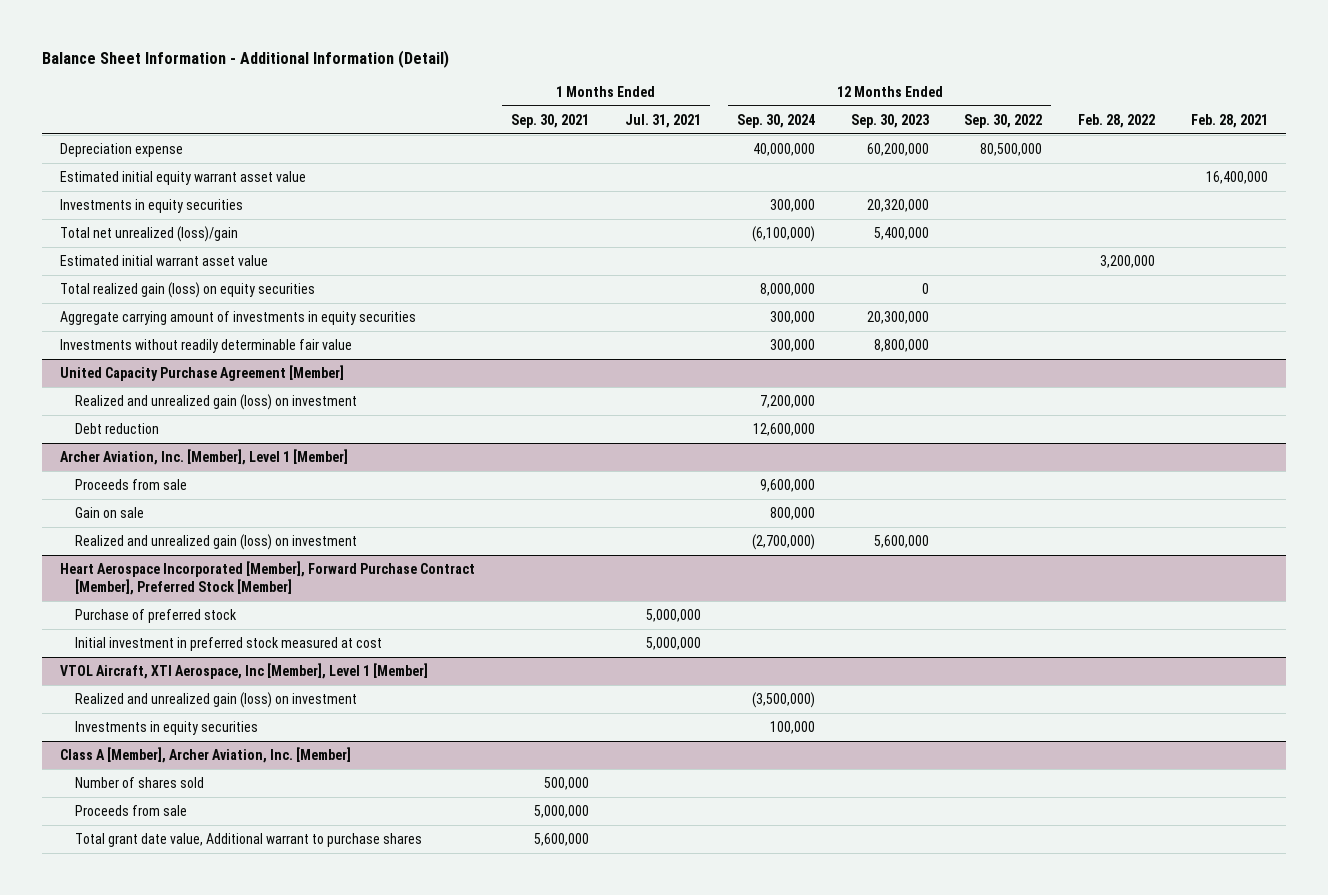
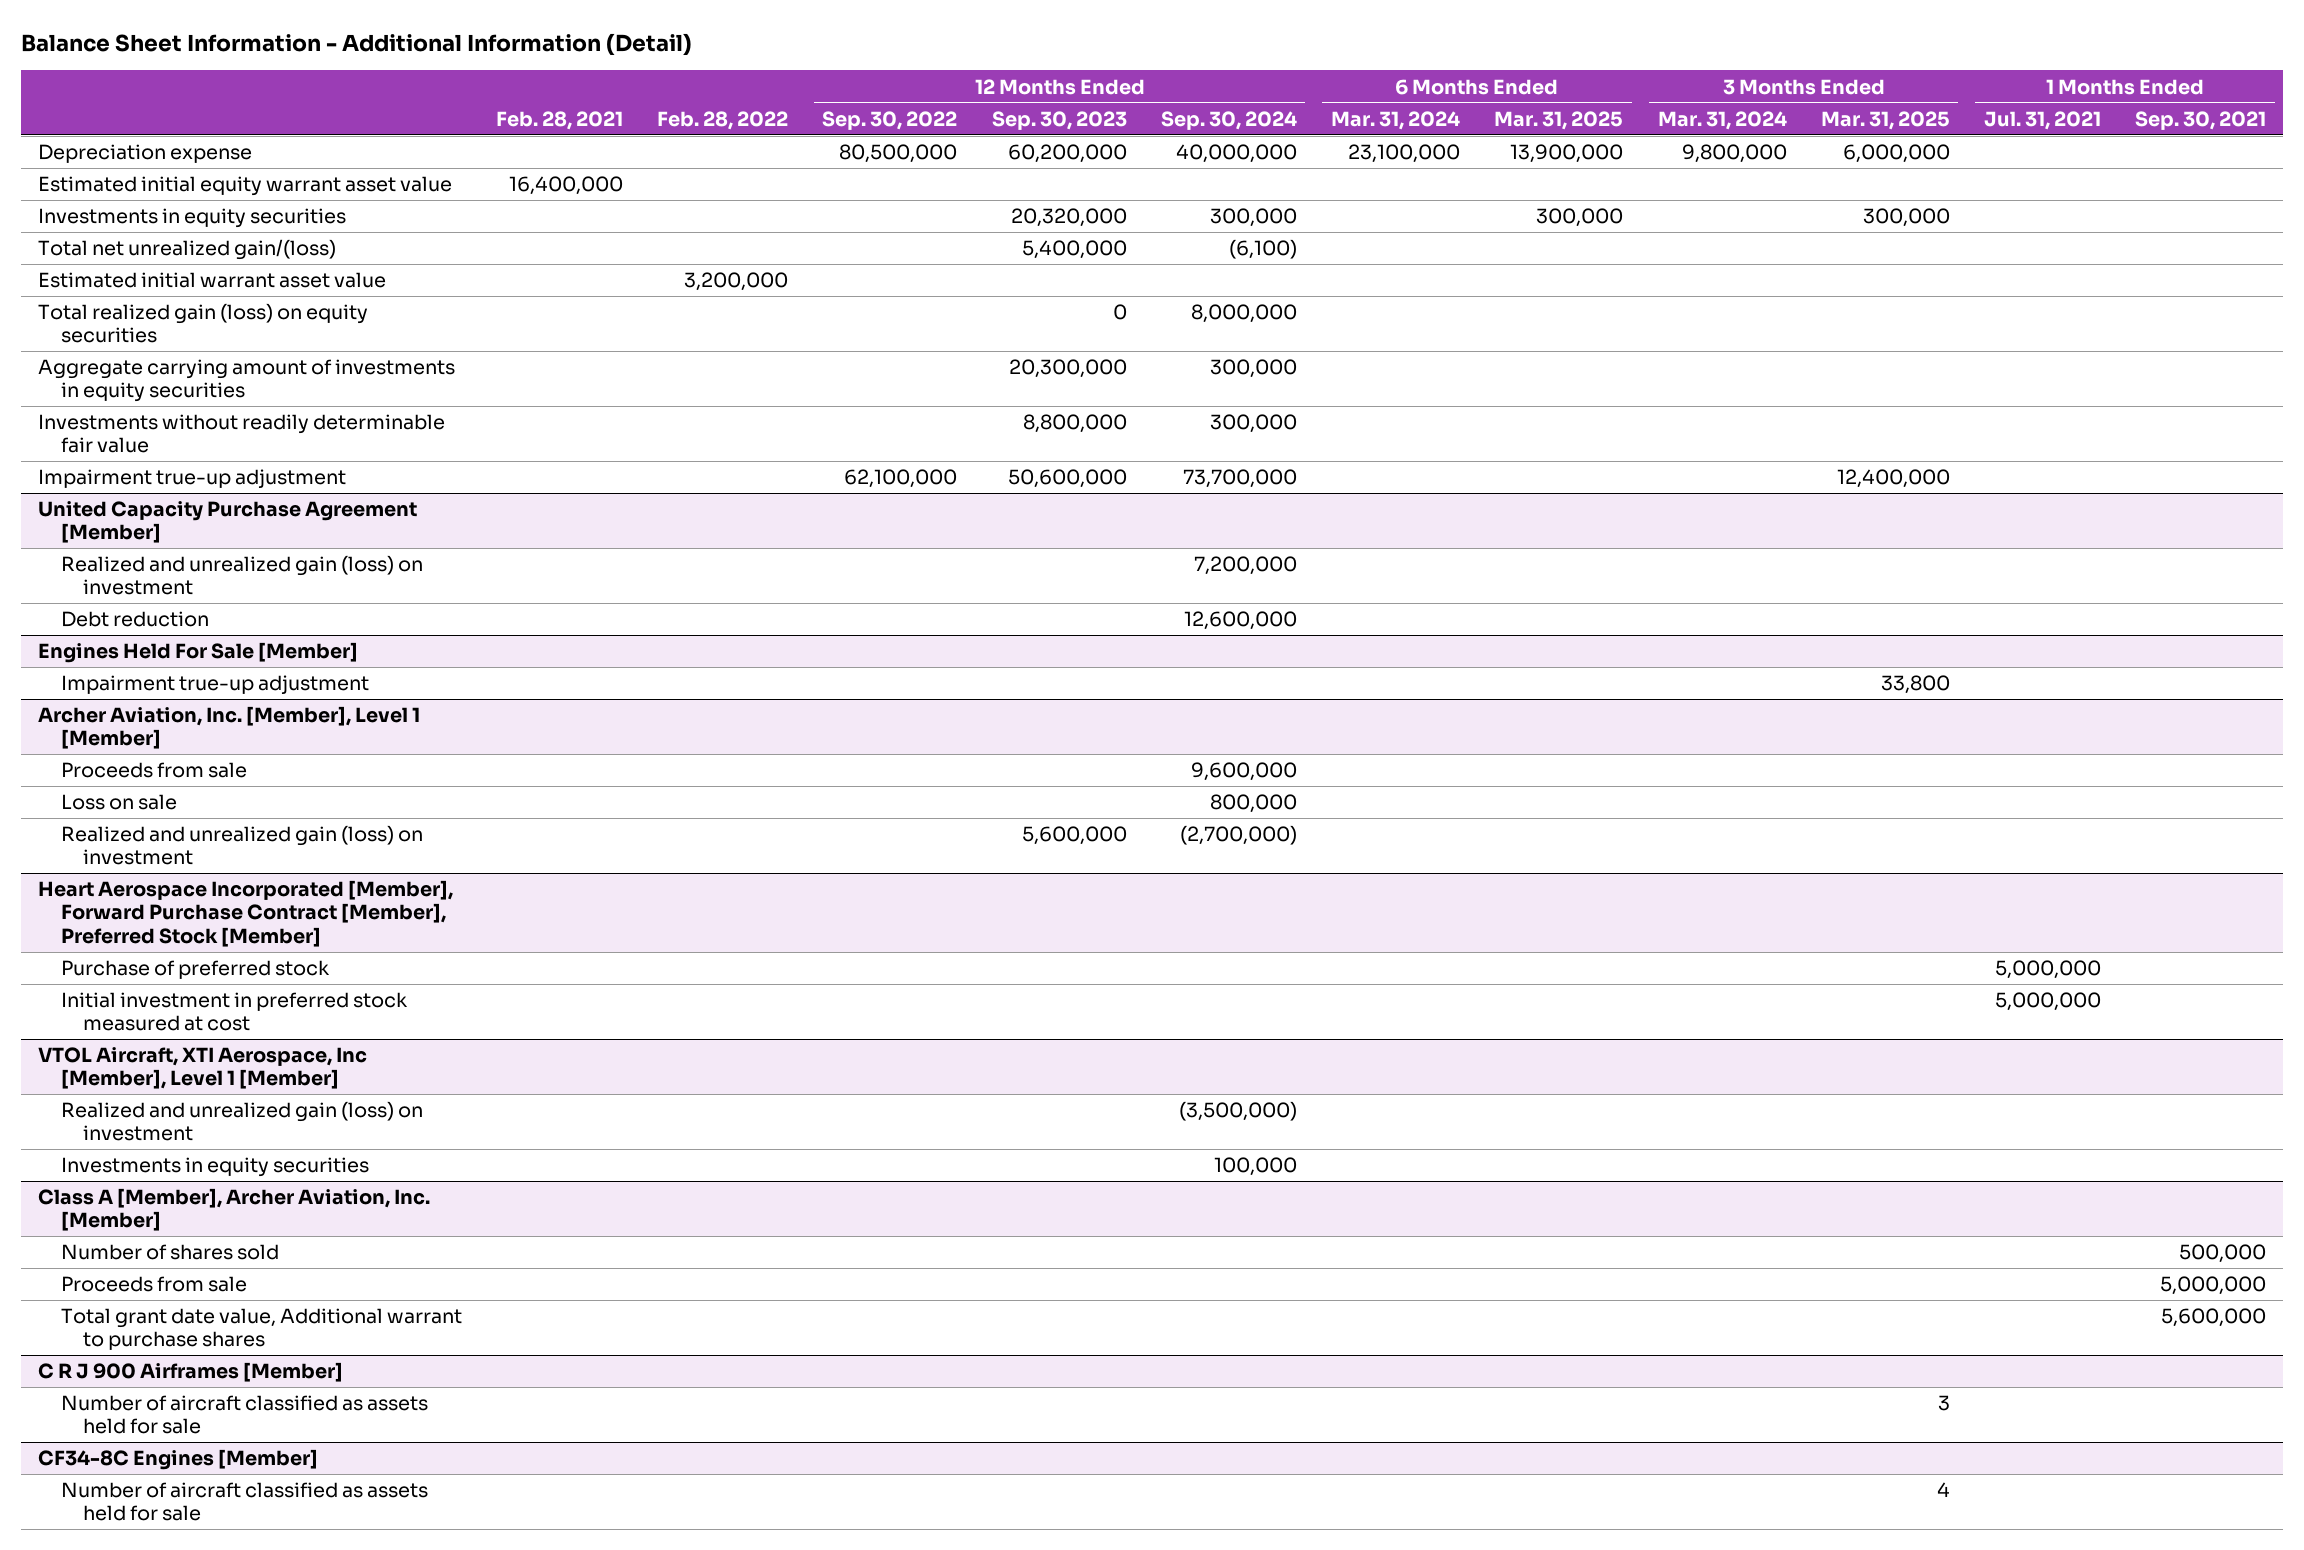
- | 1 Months Ended Sep. 30, 2021 | 1 Months Ended Jul. 31, 2021 | 12 Months Ended Sep. 30, 2024 | 12 Months Ended Sep. 30, 2023 | 12 Months Ended Sep. 30, 2022 | Feb. 28, 2022 | Feb. 28, 2021
+ | Feb. 28, 2021 | Feb. 28, 2022 | 12 Months Ended Sep. 30, 2022 | 12 Months Ended Sep. 30, 2023 | 12 Months Ended Sep. 30, 2024 | 6 Months Ended Mar. 31, 2024 | 6 Months Ended Mar. 31, 2025 | 3 Months Ended Mar. 31, 2024 | 3 Months Ended Mar. 31, 2025 | 1 Months Ended Jul. 31, 2021 | 1 Months Ended Sep. 30, 2021
- Total net unrealized (loss)/gain | | | (6,100,000) | 5,400,000 | | |
+ Total net unrealized gain/(loss) | | | | 5,400,000 | (6,100) | | | | | |
+ Impairment true-up adjustment | | | 62,100,000 | 50,600,000 | 73,700,000 | | | | 12,400,000 | |
+ Engines Held For Sale [Member]
+ Impairment true-up adjustment | | | | | | | | | 33,800 | |
@ Archer Aviation, Inc. [Member], Level 1 [Member]
- Gain on sale | | | 800,000 | | | |
+ Loss on sale | | | | | 800,000 | | | | | |
+ C R J 900 Airframes [Member]
+ Number of aircraft classified as assets held for sale | | | | | | | | | 3 | |
+ CF34-8C Engines [Member]
+ Number of aircraft classified as assets held for sale | | | | | | | | | 4 | |

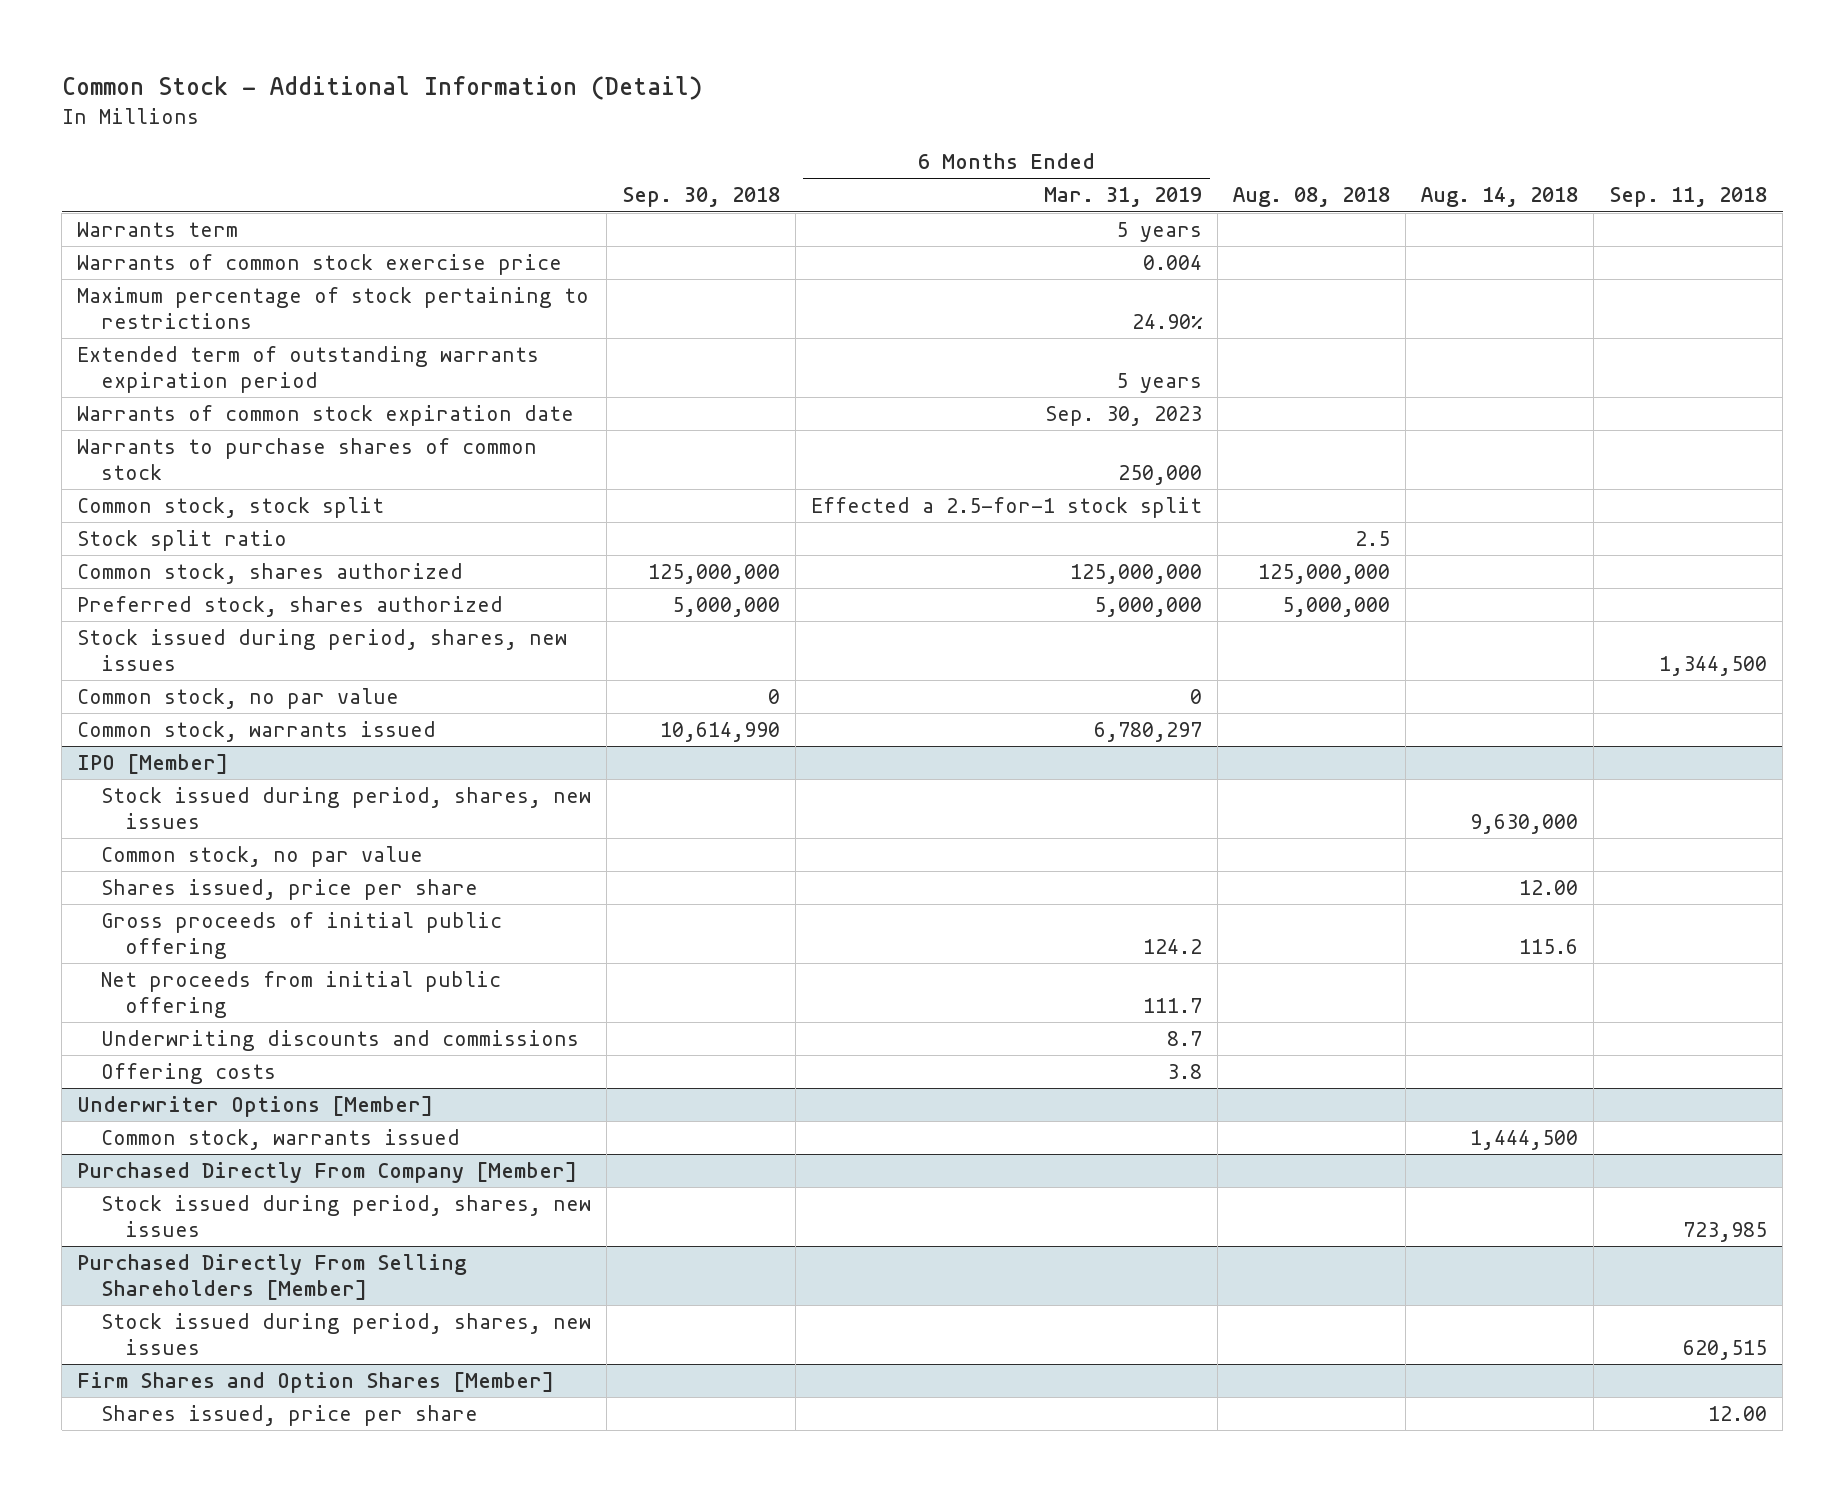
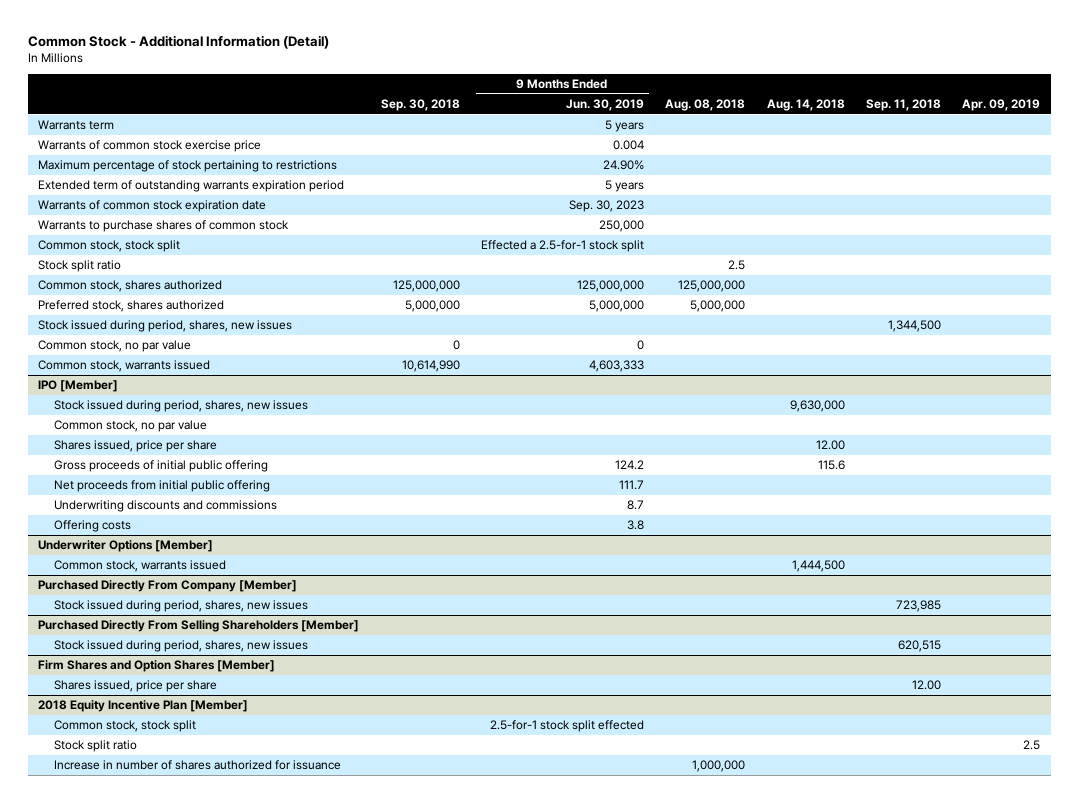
- | Sep. 30, 2018 | 6 Months Ended Mar. 31, 2019 | Aug. 08, 2018 | Aug. 14, 2018 | Sep. 11, 2018
+ | Sep. 30, 2018 | 9 Months Ended Jun. 30, 2019 | Aug. 08, 2018 | Aug. 14, 2018 | Sep. 11, 2018 | Apr. 09, 2019
+ 2018 Equity Incentive Plan [Member]
+ Common stock, stock split | | 2.5-for-1 stock split effected | | | |
+ Stock split ratio | | | | | | 2.5
+ Increase in number of shares authorized for issuance | | | 1,000,000 | | |

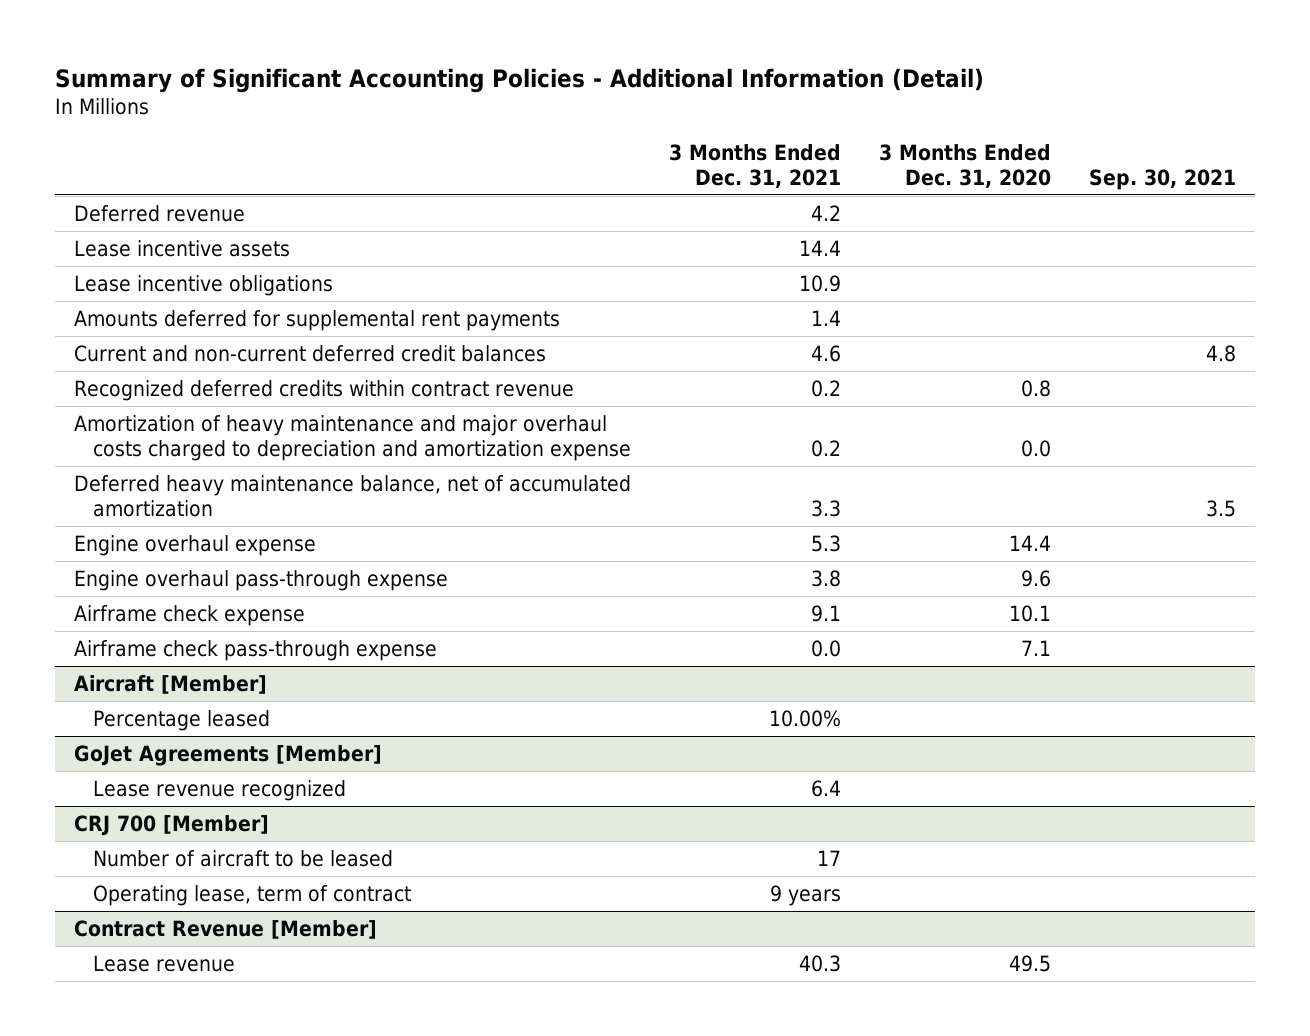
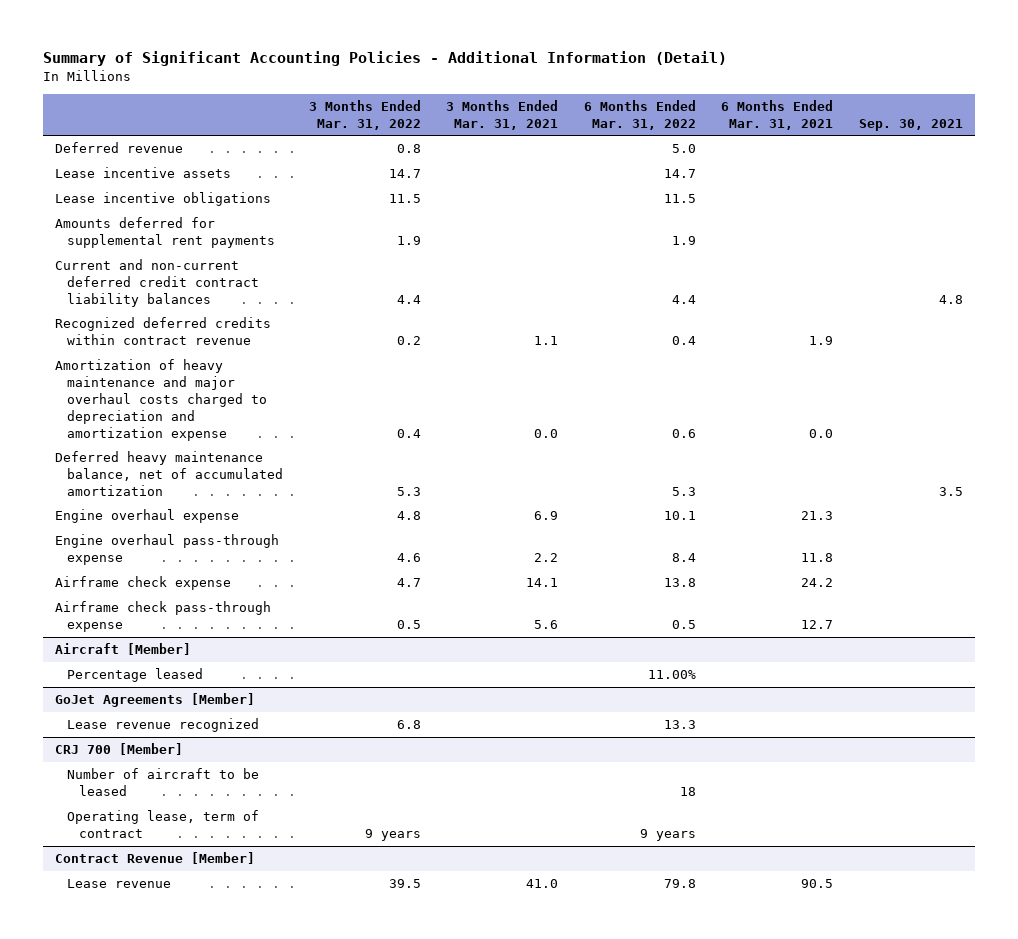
- | 3 Months Ended Dec. 31, 2021 | 3 Months Ended Dec. 31, 2020 | Sep. 30, 2021
+ | 3 Months Ended Mar. 31, 2022 | 3 Months Ended Mar. 31, 2021 | 6 Months Ended Mar. 31, 2022 | 6 Months Ended Mar. 31, 2021 | Sep. 30, 2021
- Current and non-current deferred credit balances | 4.6 | | 4.8
+ Current and non-current deferred credit contract liability balances | 4.4 | | 4.4 | | 4.8

